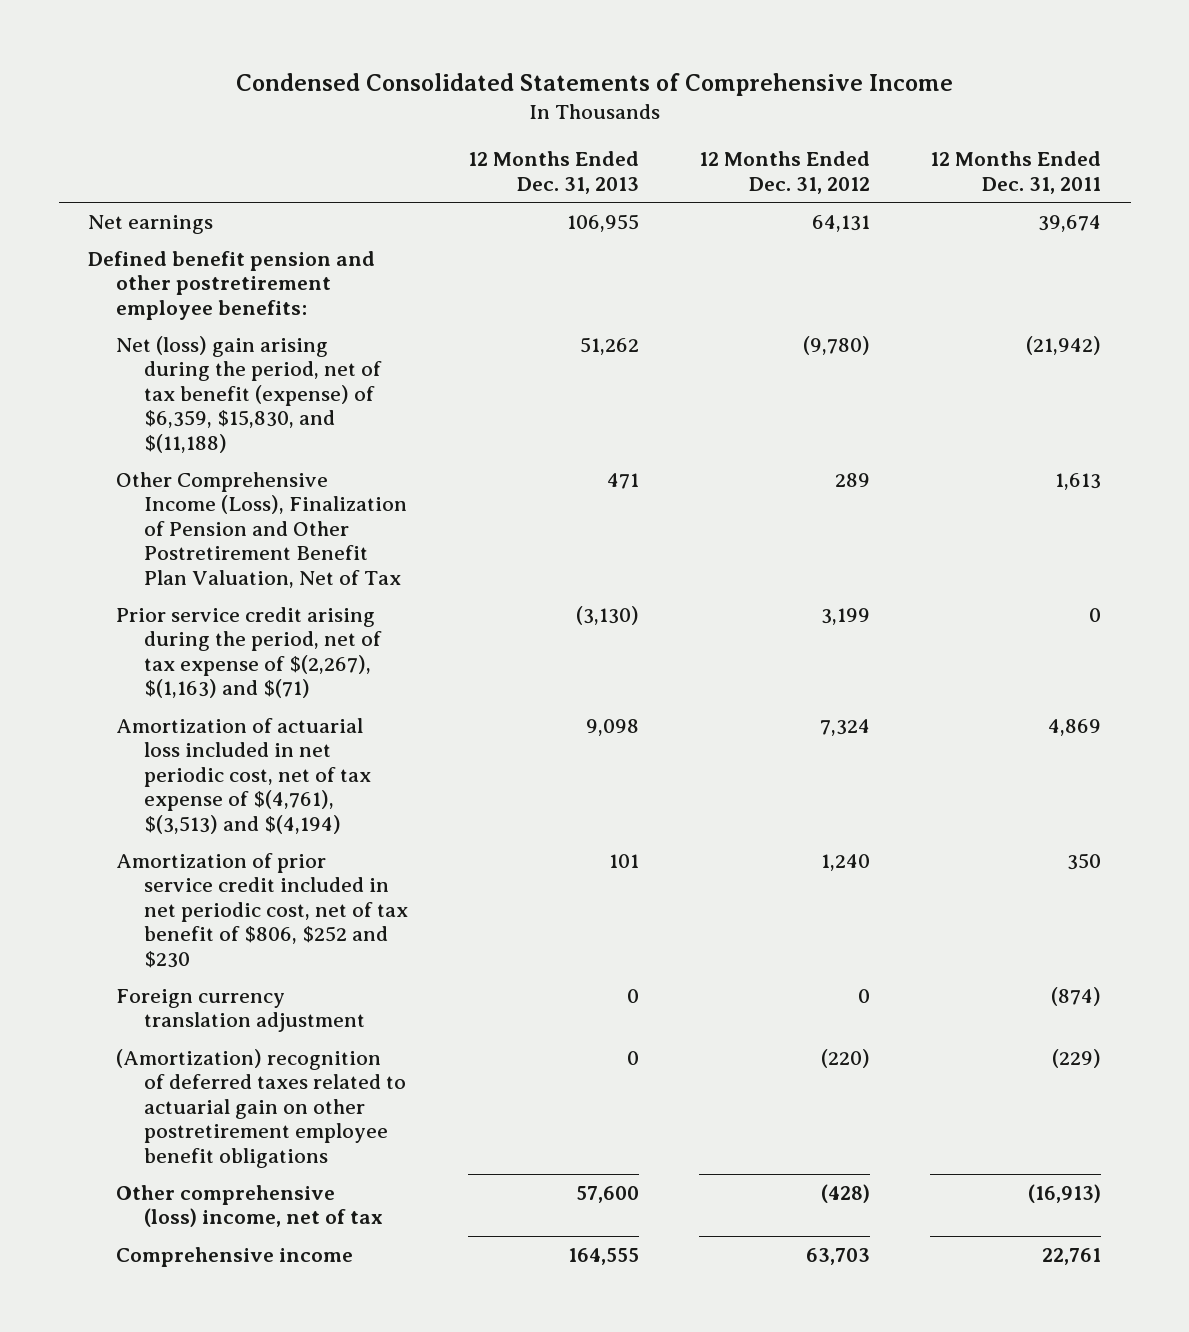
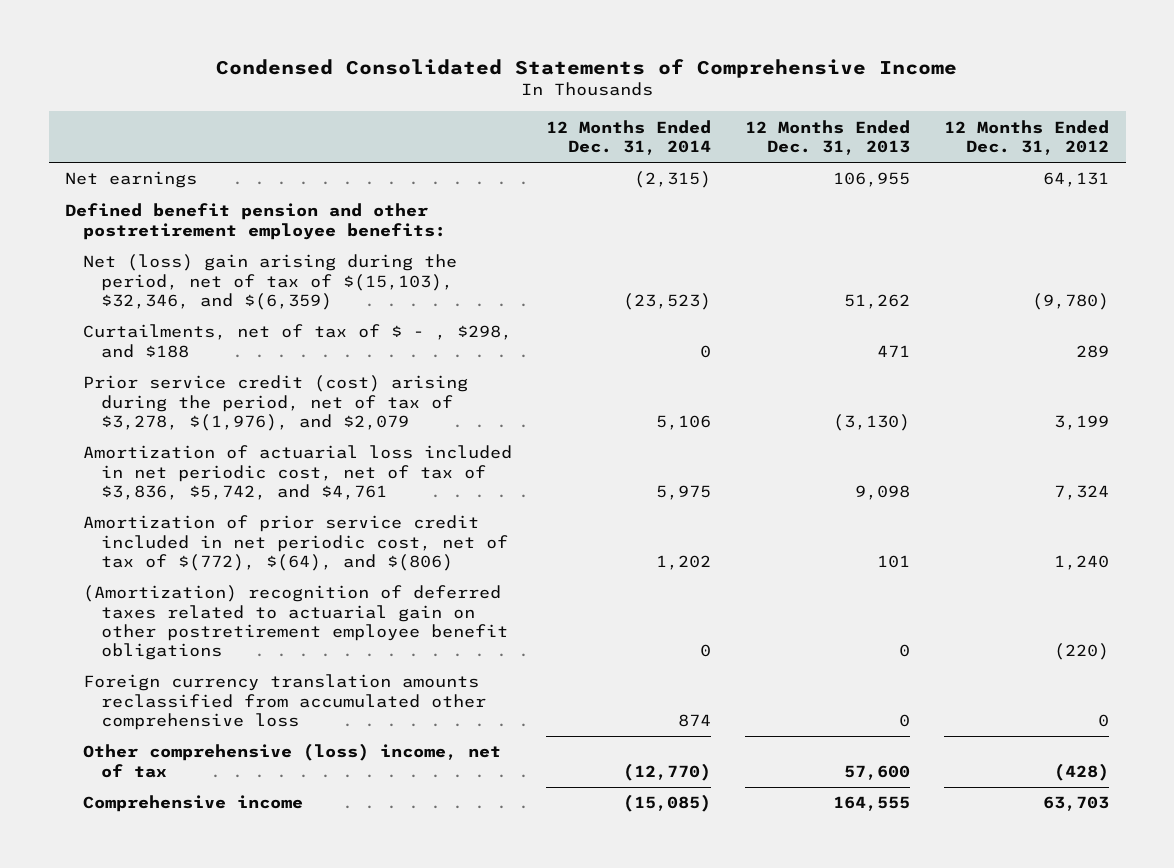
- | 12 Months Ended Dec. 31, 2013 | 12 Months Ended Dec. 31, 2012 | 12 Months Ended Dec. 31, 2011
+ | 12 Months Ended Dec. 31, 2014 | 12 Months Ended Dec. 31, 2013 | 12 Months Ended Dec. 31, 2012
- Net (loss) gain arising during the period, net of tax benefit (expense) of $6,359, $15,830, and $(11,188) | 51,262 | (9,780) | (21,942)
- Other Comprehensive Income (Loss), Finalization of Pension and Other Postretirement Benefit Plan Valuation, Net of Tax | 471 | 289 | 1,613
- Prior service credit arising during the period, net of tax expense of $(2,267), $(1,163) and $(71) | (3,130) | 3,199 | 0
- Amortization of actuarial loss included in net periodic cost, net of tax expense of $(4,761), $(3,513) and $(4,194) | 9,098 | 7,324 | 4,869
- Amortization of prior service credit included in net periodic cost, net of tax benefit of $806, $252 and $230 | 101 | 1,240 | 350
- Foreign currency translation adjustment | 0 | 0 | (874)
+ Net (loss) gain arising during the period, net of tax of $(15,103), $32,346, and $(6,359) | (23,523) | 51,262 | (9,780)
+ Curtailments, net of tax of $ - , $298, and $188 | 0 | 471 | 289
+ Prior service credit (cost) arising during the period, net of tax of $3,278, $(1,976), and $2,079 | 5,106 | (3,130) | 3,199
+ Amortization of actuarial loss included in net periodic cost, net of tax of $3,836, $5,742, and $4,761 | 5,975 | 9,098 | 7,324
+ Amortization of prior service credit included in net periodic cost, net of tax of $(772), $(64), and $(806) | 1,202 | 101 | 1,240
+ Foreign currency translation amounts reclassified from accumulated other comprehensive loss | 874 | 0 | 0

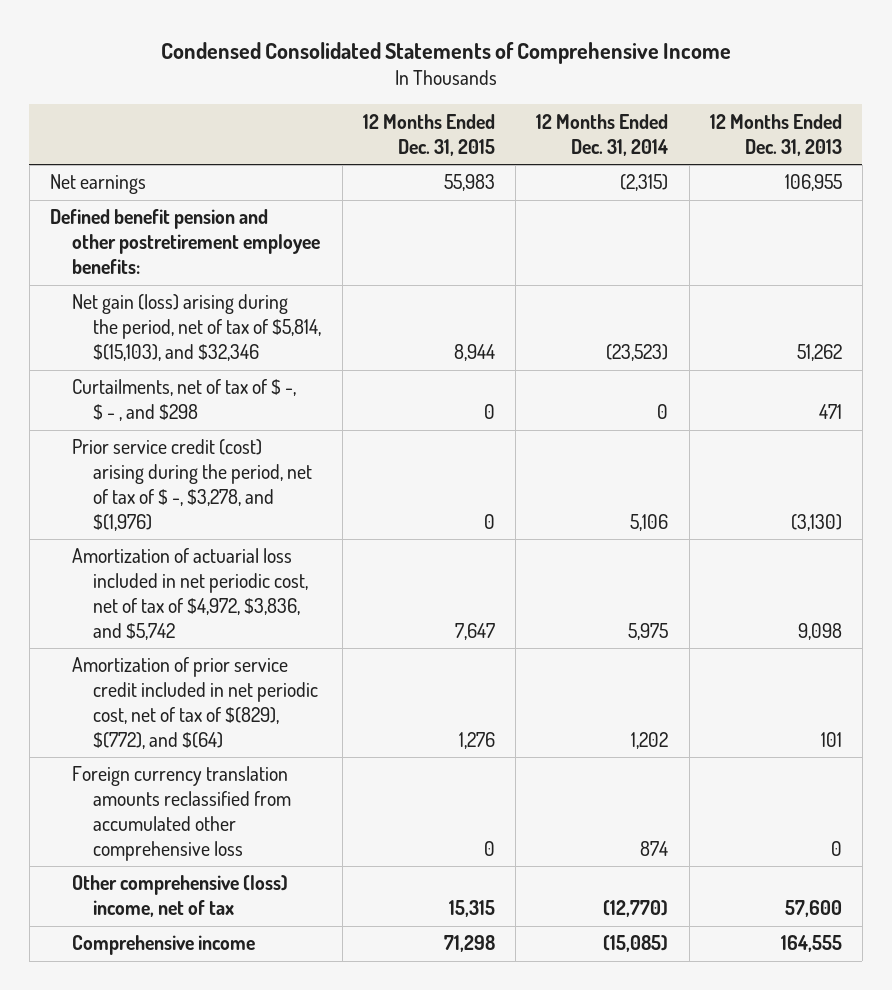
- | 12 Months Ended Dec. 31, 2014 | 12 Months Ended Dec. 31, 2013 | 12 Months Ended Dec. 31, 2012
+ | 12 Months Ended Dec. 31, 2015 | 12 Months Ended Dec. 31, 2014 | 12 Months Ended Dec. 31, 2013
- Net (loss) gain arising during the period, net of tax of $(15,103), $32,346, and $(6,359) | (23,523) | 51,262 | (9,780)
- Curtailments, net of tax of $ - , $298, and $188 | 0 | 471 | 289
- Prior service credit (cost) arising during the period, net of tax of $3,278, $(1,976), and $2,079 | 5,106 | (3,130) | 3,199
- Amortization of actuarial loss included in net periodic cost, net of tax of $3,836, $5,742, and $4,761 | 5,975 | 9,098 | 7,324
- Amortization of prior service credit included in net periodic cost, net of tax of $(772), $(64), and $(806) | 1,202 | 101 | 1,240
- (Amortization) recognition of deferred taxes related to actuarial gain on other postretirement employee benefit obligations | 0 | 0 | (220)
+ Net gain (loss) arising during the period, net of tax of $5,814, $(15,103), and $32,346 | 8,944 | (23,523) | 51,262
+ Curtailments, net of tax of $ -, $ - , and $298 | 0 | 0 | 471
+ Prior service credit (cost) arising during the period, net of tax of $ -, $3,278, and $(1,976) | 0 | 5,106 | (3,130)
+ Amortization of actuarial loss included in net periodic cost, net of tax of $4,972, $3,836, and $5,742 | 7,647 | 5,975 | 9,098
+ Amortization of prior service credit included in net periodic cost, net of tax of $(829), $(772), and $(64) | 1,276 | 1,202 | 101

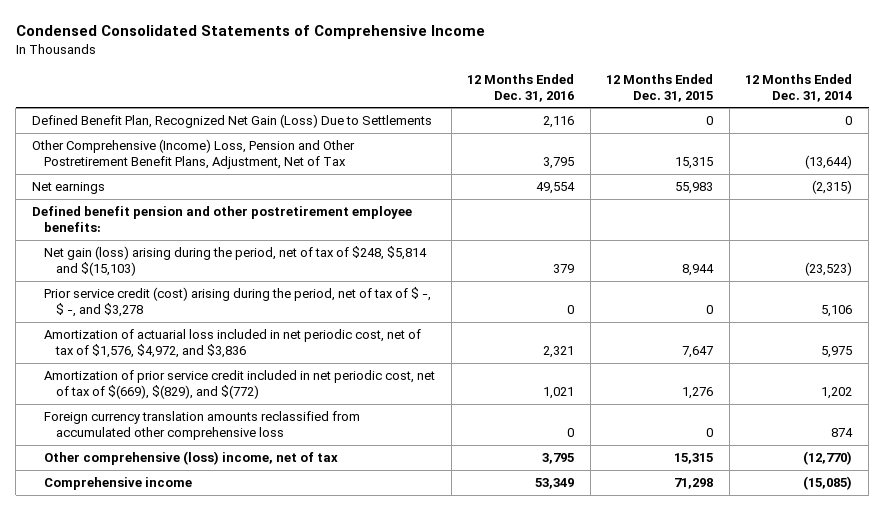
- | 12 Months Ended Dec. 31, 2015 | 12 Months Ended Dec. 31, 2014 | 12 Months Ended Dec. 31, 2013
+ | 12 Months Ended Dec. 31, 2016 | 12 Months Ended Dec. 31, 2015 | 12 Months Ended Dec. 31, 2014
+ Defined Benefit Plan, Recognized Net Gain (Loss) Due to Settlements | 2,116 | 0 | 0
+ Other Comprehensive (Income) Loss, Pension and Other Postretirement Benefit Plans, Adjustment, Net of Tax | 3,795 | 15,315 | (13,644)
- Net gain (loss) arising during the period, net of tax of $5,814, $(15,103), and $32,346 | 8,944 | (23,523) | 51,262
- Curtailments, net of tax of $ -, $ - , and $298 | 0 | 0 | 471
- Prior service credit (cost) arising during the period, net of tax of $ -, $3,278, and $(1,976) | 0 | 5,106 | (3,130)
- Amortization of actuarial loss included in net periodic cost, net of tax of $4,972, $3,836, and $5,742 | 7,647 | 5,975 | 9,098
- Amortization of prior service credit included in net periodic cost, net of tax of $(829), $(772), and $(64) | 1,276 | 1,202 | 101
+ Net gain (loss) arising during the period, net of tax of $248, $5,814 and $(15,103) | 379 | 8,944 | (23,523)
+ Prior service credit (cost) arising during the period, net of tax of $ -, $ -, and $3,278 | 0 | 0 | 5,106
+ Amortization of actuarial loss included in net periodic cost, net of tax of $1,576, $4,972, and $3,836 | 2,321 | 7,647 | 5,975
+ Amortization of prior service credit included in net periodic cost, net of tax of $(669), $(829), and $(772) | 1,021 | 1,276 | 1,202

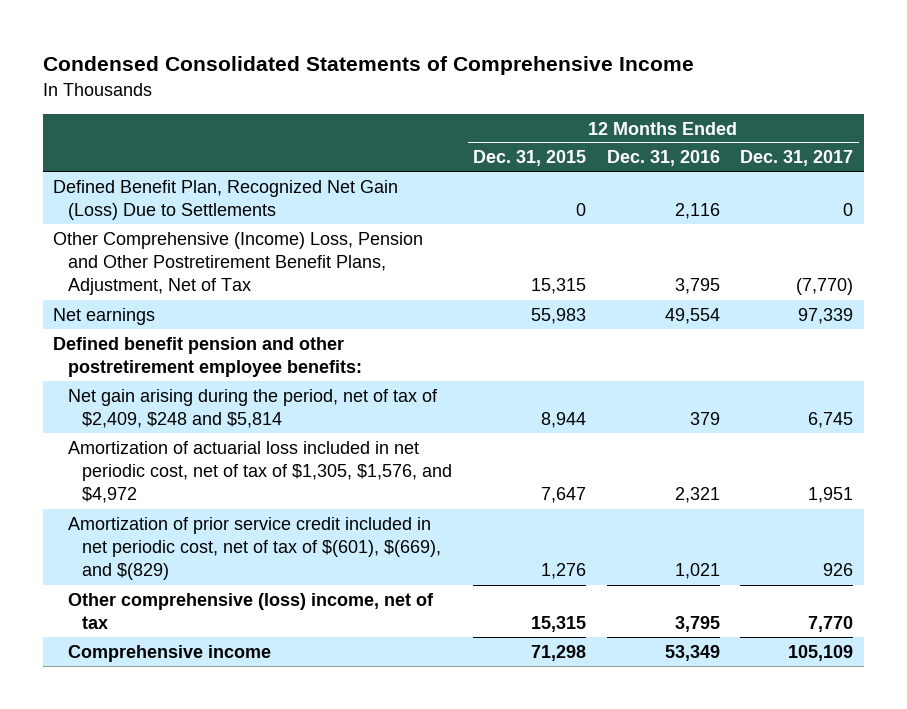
- | 12 Months Ended Dec. 31, 2016 | 12 Months Ended Dec. 31, 2015 | 12 Months Ended Dec. 31, 2014
+ | 12 Months Ended Dec. 31, 2015 | 12 Months Ended Dec. 31, 2016 | 12 Months Ended Dec. 31, 2017
- Net gain (loss) arising during the period, net of tax of $248, $5,814 and $(15,103) | 379 | 8,944 | (23,523)
- Prior service credit (cost) arising during the period, net of tax of $ -, $ -, and $3,278 | 0 | 0 | 5,106
- Amortization of actuarial loss included in net periodic cost, net of tax of $1,576, $4,972, and $3,836 | 2,321 | 7,647 | 5,975
- Amortization of prior service credit included in net periodic cost, net of tax of $(669), $(829), and $(772) | 1,021 | 1,276 | 1,202
- Foreign currency translation amounts reclassified from accumulated other comprehensive loss | 0 | 0 | 874
+ Net gain arising during the period, net of tax of $2,409, $248 and $5,814 | 8,944 | 379 | 6,745
+ Amortization of actuarial loss included in net periodic cost, net of tax of $1,305, $1,576, and $4,972 | 7,647 | 2,321 | 1,951
+ Amortization of prior service credit included in net periodic cost, net of tax of $(601), $(669), and $(829) | 1,276 | 1,021 | 926

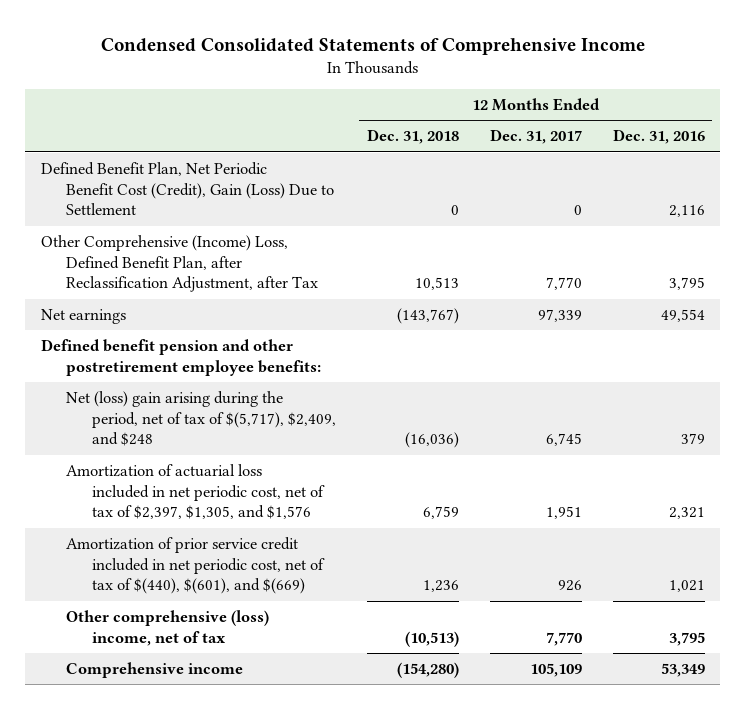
- | 12 Months Ended Dec. 31, 2015 | 12 Months Ended Dec. 31, 2016 | 12 Months Ended Dec. 31, 2017
+ | 12 Months Ended Dec. 31, 2018 | 12 Months Ended Dec. 31, 2017 | 12 Months Ended Dec. 31, 2016
- Defined Benefit Plan, Recognized Net Gain (Loss) Due to Settlements | 0 | 2,116 | 0
- Other Comprehensive (Income) Loss, Pension and Other Postretirement Benefit Plans, Adjustment, Net of Tax | 15,315 | 3,795 | (7,770)
+ Defined Benefit Plan, Net Periodic Benefit Cost (Credit), Gain (Loss) Due to Settlement | 0 | 0 | 2,116
+ Other Comprehensive (Income) Loss, Defined Benefit Plan, after Reclassification Adjustment, after Tax | 10,513 | 7,770 | 3,795
- Net gain arising during the period, net of tax of $2,409, $248 and $5,814 | 8,944 | 379 | 6,745
- Amortization of actuarial loss included in net periodic cost, net of tax of $1,305, $1,576, and $4,972 | 7,647 | 2,321 | 1,951
- Amortization of prior service credit included in net periodic cost, net of tax of $(601), $(669), and $(829) | 1,276 | 1,021 | 926
+ Net (loss) gain arising during the period, net of tax of $(5,717), $2,409, and $248 | (16,036) | 6,745 | 379
+ Amortization of actuarial loss included in net periodic cost, net of tax of $2,397, $1,305, and $1,576 | 6,759 | 1,951 | 2,321
+ Amortization of prior service credit included in net periodic cost, net of tax of $(440), $(601), and $(669) | 1,236 | 926 | 1,021

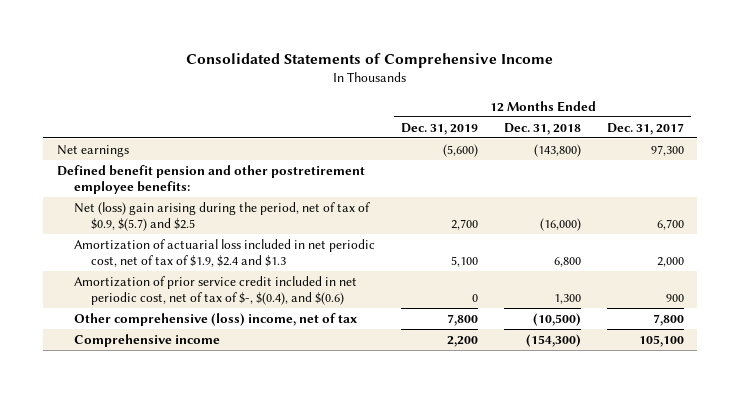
- Condensed Consolidated Statements of Comprehensive Income
+ Consolidated Statements of Comprehensive Income
- | 12 Months Ended Dec. 31, 2018 | 12 Months Ended Dec. 31, 2017 | 12 Months Ended Dec. 31, 2016
+ | 12 Months Ended Dec. 31, 2019 | 12 Months Ended Dec. 31, 2018 | 12 Months Ended Dec. 31, 2017
- Defined Benefit Plan, Net Periodic Benefit Cost (Credit), Gain (Loss) Due to Settlement | 0 | 0 | 2,116
- Other Comprehensive (Income) Loss, Defined Benefit Plan, after Reclassification Adjustment, after Tax | 10,513 | 7,770 | 3,795
- Net earnings | (143,767) | 97,339 | 49,554
+ Net earnings | (5,600) | (143,800) | 97,300
- Net (loss) gain arising during the period, net of tax of $(5,717), $2,409, and $248 | (16,036) | 6,745 | 379
- Amortization of actuarial loss included in net periodic cost, net of tax of $2,397, $1,305, and $1,576 | 6,759 | 1,951 | 2,321
- Amortization of prior service credit included in net periodic cost, net of tax of $(440), $(601), and $(669) | 1,236 | 926 | 1,021
- Other comprehensive (loss) income, net of tax | (10,513) | 7,770 | 3,795
- Comprehensive income | (154,280) | 105,109 | 53,349
+ Net (loss) gain arising during the period, net of tax of $0.9, $(5.7) and $2.5 | 2,700 | (16,000) | 6,700
+ Amortization of actuarial loss included in net periodic cost, net of tax of $1.9, $2.4 and $1.3 | 5,100 | 6,800 | 2,000
+ Amortization of prior service credit included in net periodic cost, net of tax of $-, $(0.4), and $(0.6) | 0 | 1,300 | 900
+ Other comprehensive (loss) income, net of tax | 7,800 | (10,500) | 7,800
+ Comprehensive income | 2,200 | (154,300) | 105,100

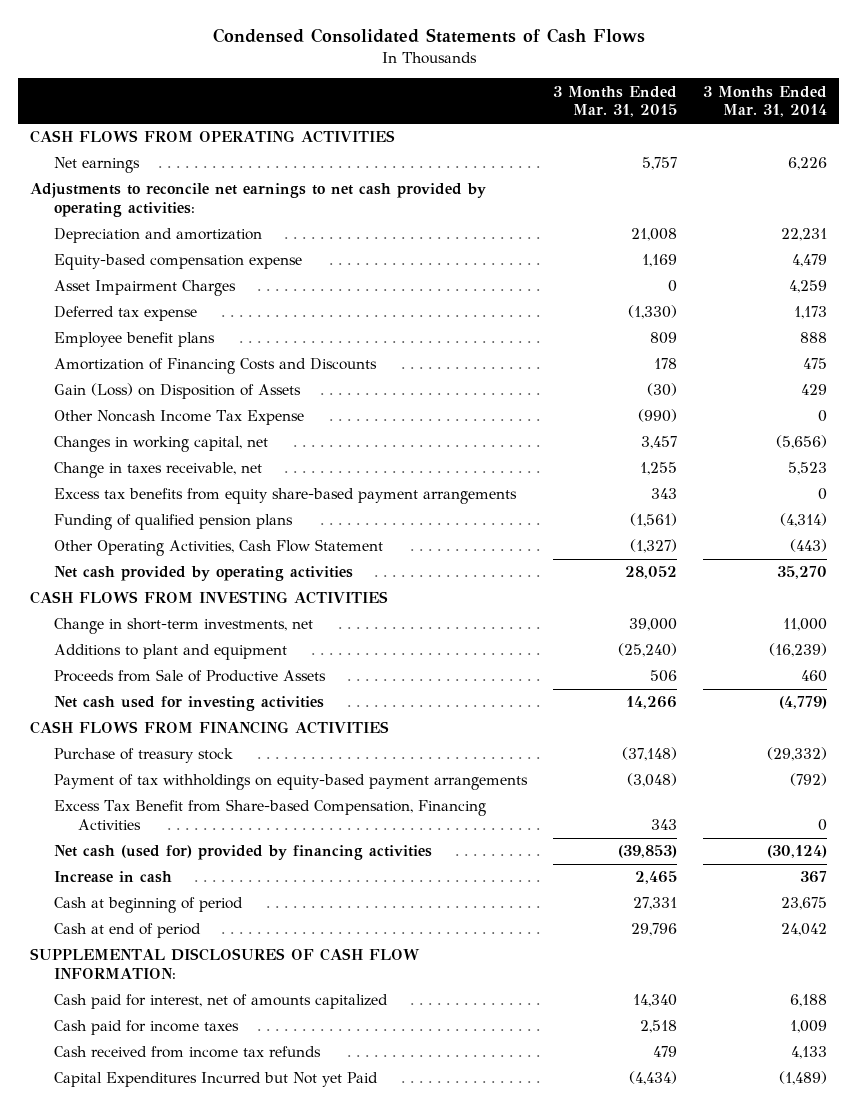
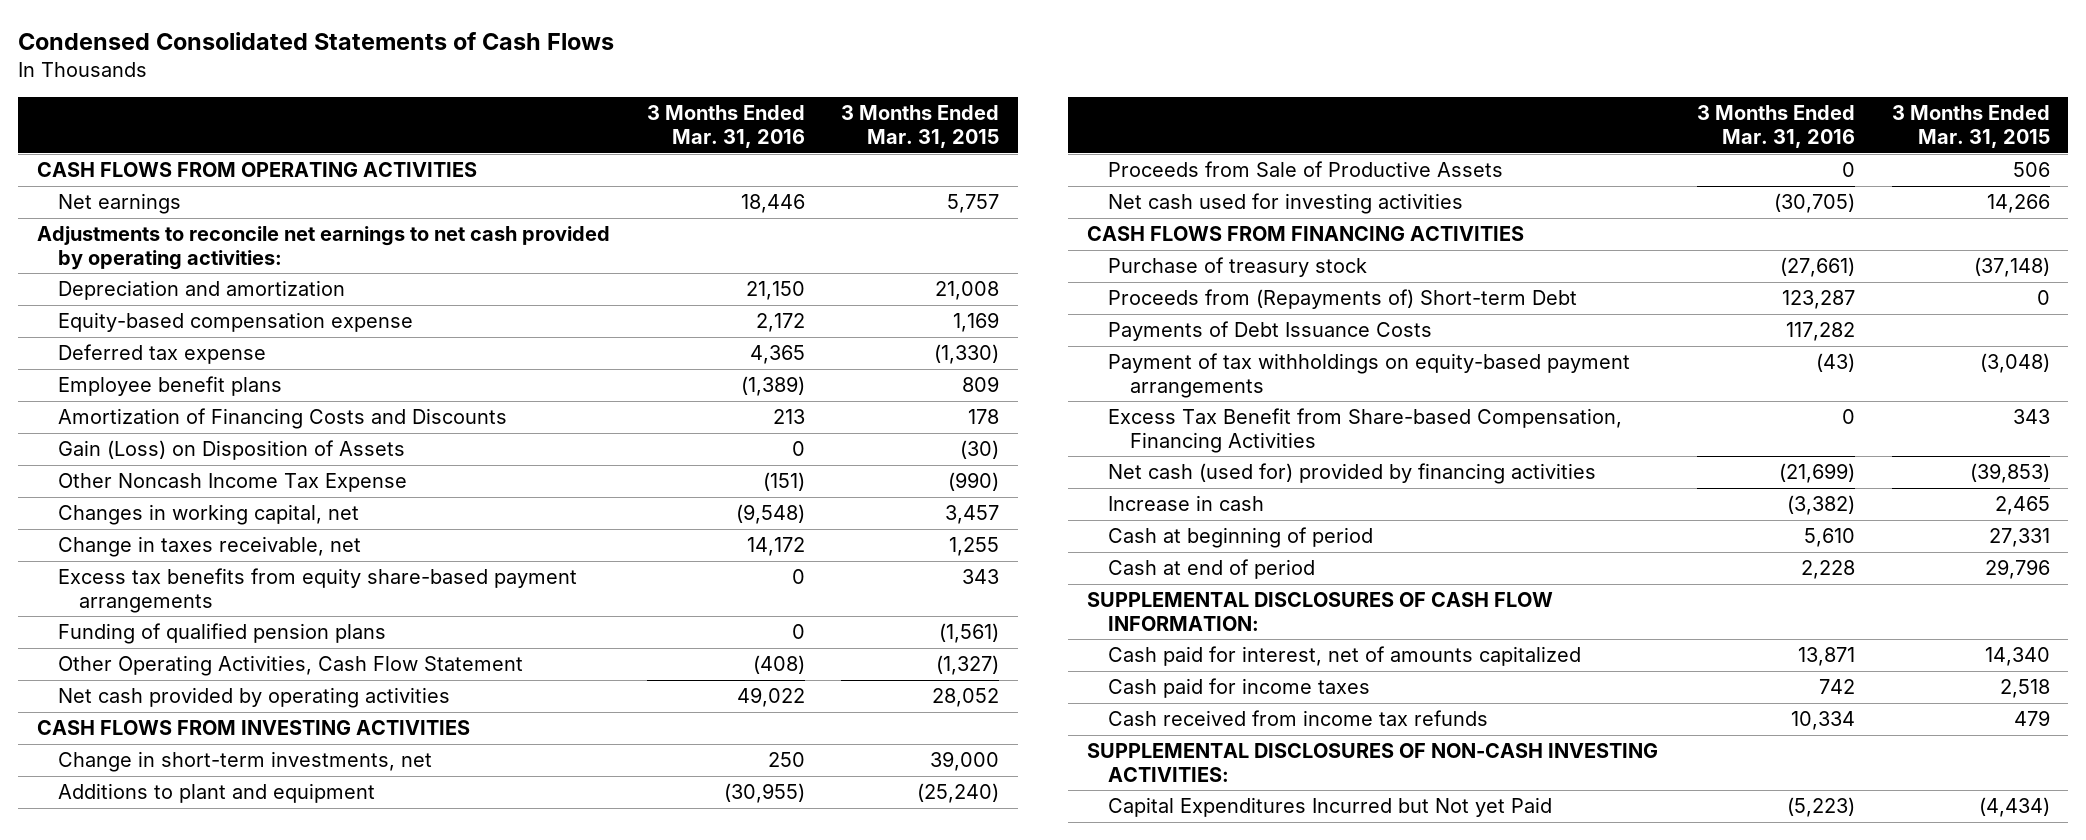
- | 3 Months Ended Mar. 31, 2015 | 3 Months Ended Mar. 31, 2014
+ | 3 Months Ended Mar. 31, 2016 | 3 Months Ended Mar. 31, 2015
- Asset Impairment Charges | 0 | 4,259
+ Proceeds from (Repayments of) Short-term Debt | 123,287 | 0
+ Payments of Debt Issuance Costs | 117,282 |
+ SUPPLEMENTAL DISCLOSURES OF NON-CASH INVESTING ACTIVITIES:

